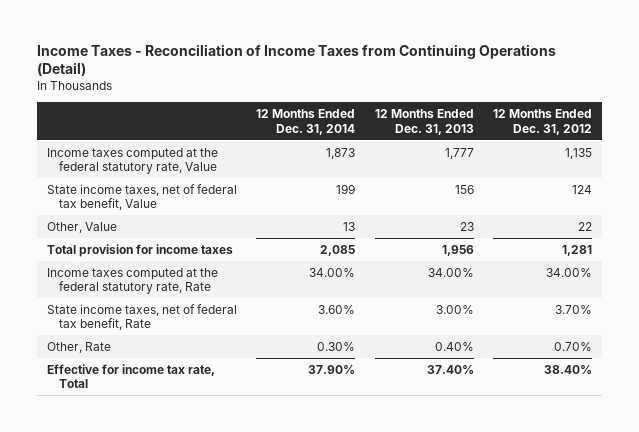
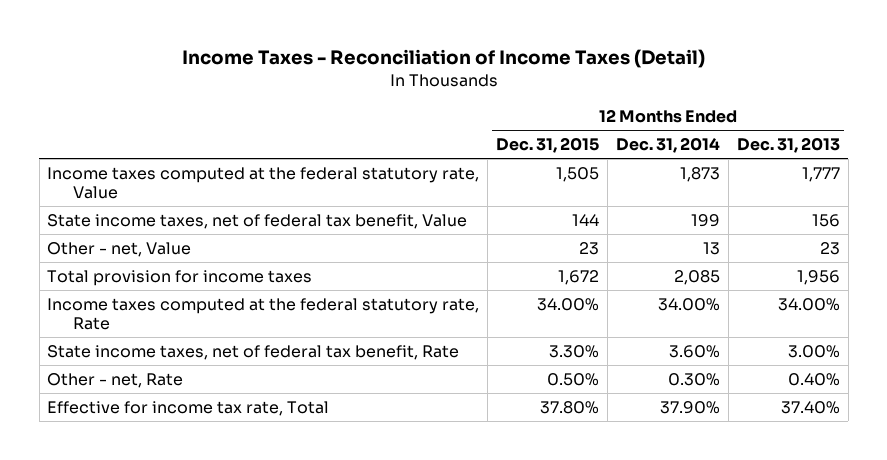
- Income Taxes - Reconciliation of Income Taxes from Continuing Operations (Detail)
+ Income Taxes - Reconciliation of Income Taxes (Detail)
- | 12 Months Ended Dec. 31, 2014 | 12 Months Ended Dec. 31, 2013 | 12 Months Ended Dec. 31, 2012
+ | 12 Months Ended Dec. 31, 2015 | 12 Months Ended Dec. 31, 2014 | 12 Months Ended Dec. 31, 2013
- Other, Value | 13 | 23 | 22
+ Other - net, Value | 23 | 13 | 23
- Other, Rate | 0.30% | 0.40% | 0.70%
+ Other - net, Rate | 0.50% | 0.30% | 0.40%

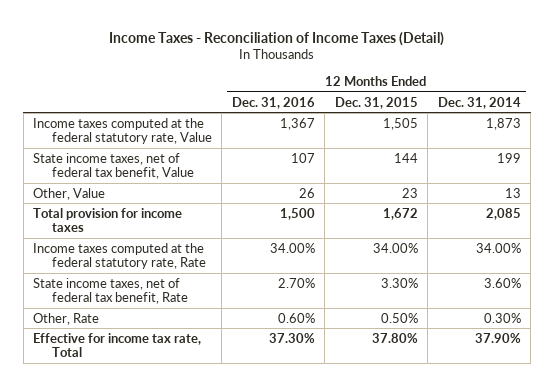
- | 12 Months Ended Dec. 31, 2015 | 12 Months Ended Dec. 31, 2014 | 12 Months Ended Dec. 31, 2013
+ | 12 Months Ended Dec. 31, 2016 | 12 Months Ended Dec. 31, 2015 | 12 Months Ended Dec. 31, 2014
- Other - net, Value | 23 | 13 | 23
+ Other, Value | 26 | 23 | 13
- Other - net, Rate | 0.50% | 0.30% | 0.40%
+ Other, Rate | 0.60% | 0.50% | 0.30%

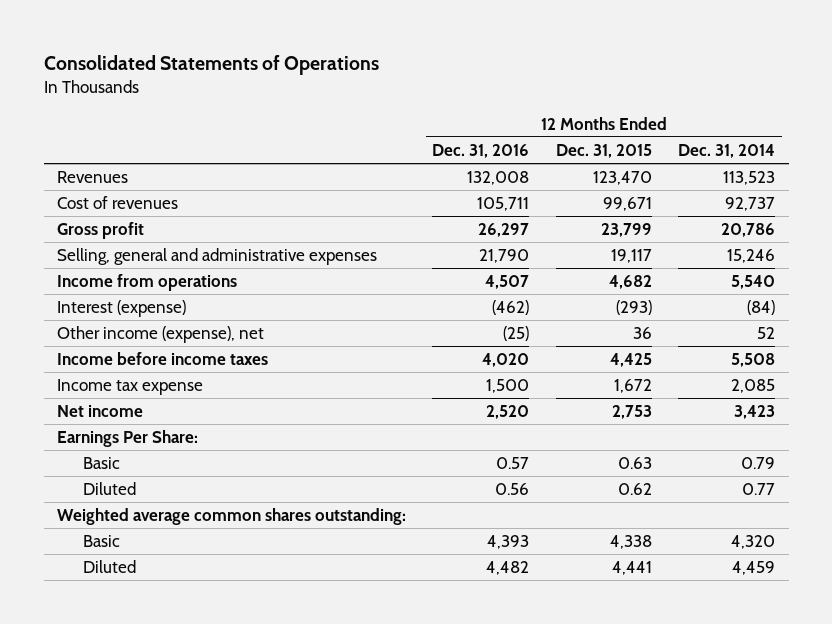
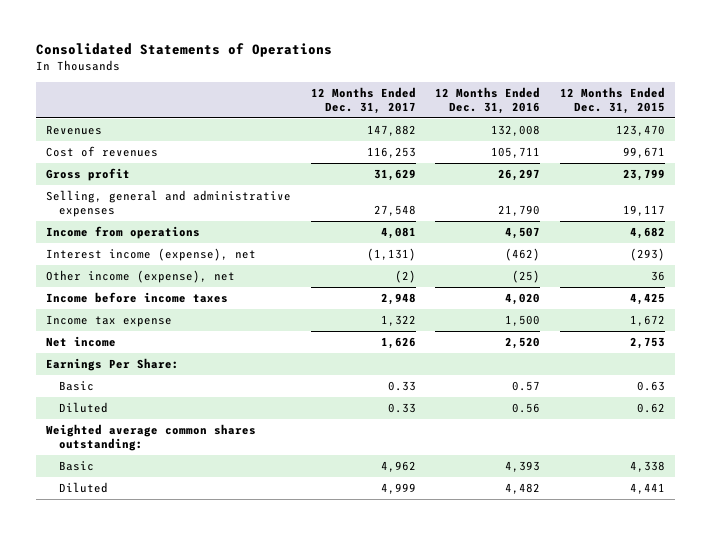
- | 12 Months Ended Dec. 31, 2016 | 12 Months Ended Dec. 31, 2015 | 12 Months Ended Dec. 31, 2014
+ | 12 Months Ended Dec. 31, 2017 | 12 Months Ended Dec. 31, 2016 | 12 Months Ended Dec. 31, 2015
- Interest (expense) | (462) | (293) | (84)
+ Interest income (expense), net | (1,131) | (462) | (293)

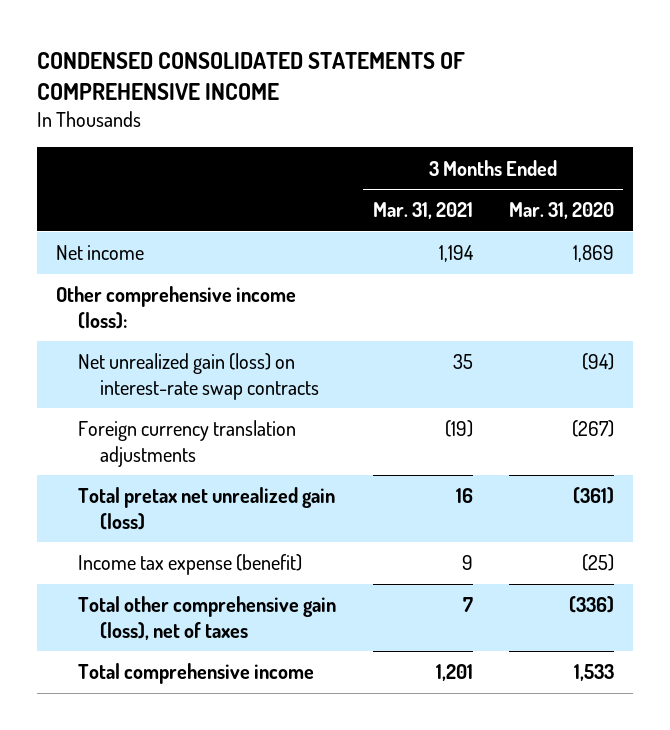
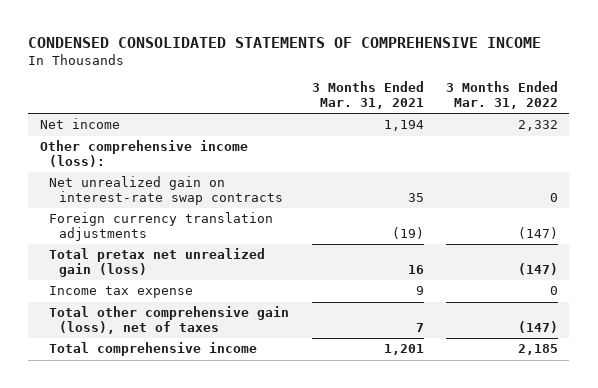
- | 3 Months Ended Mar. 31, 2021 | 3 Months Ended Mar. 31, 2020
+ | 3 Months Ended Mar. 31, 2021 | 3 Months Ended Mar. 31, 2022
- Net unrealized gain (loss) on interest-rate swap contracts | 35 | (94)
+ Net unrealized gain on interest-rate swap contracts | 35 | 0
- Income tax expense (benefit) | 9 | (25)
+ Income tax expense | 9 | 0

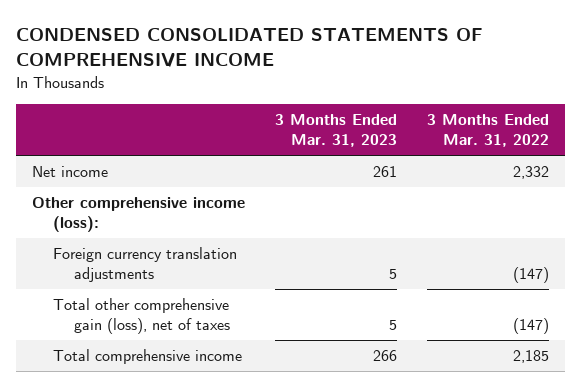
- | 3 Months Ended Mar. 31, 2021 | 3 Months Ended Mar. 31, 2022
+ | 3 Months Ended Mar. 31, 2023 | 3 Months Ended Mar. 31, 2022
- Net unrealized gain on interest-rate swap contracts | 35 | 0
- Total pretax net unrealized gain (loss) | 16 | (147)
- Income tax expense | 9 | 0

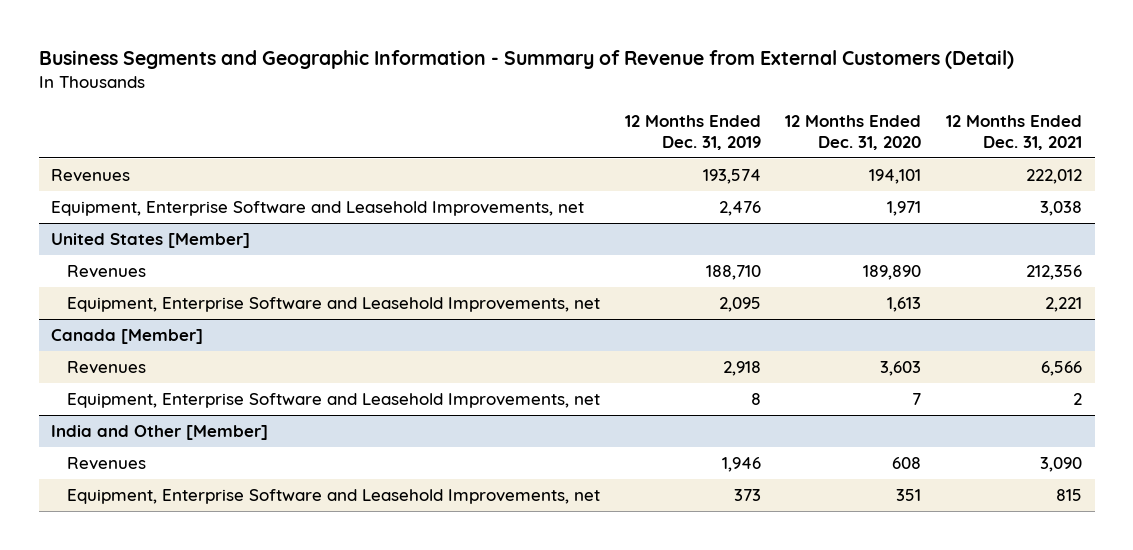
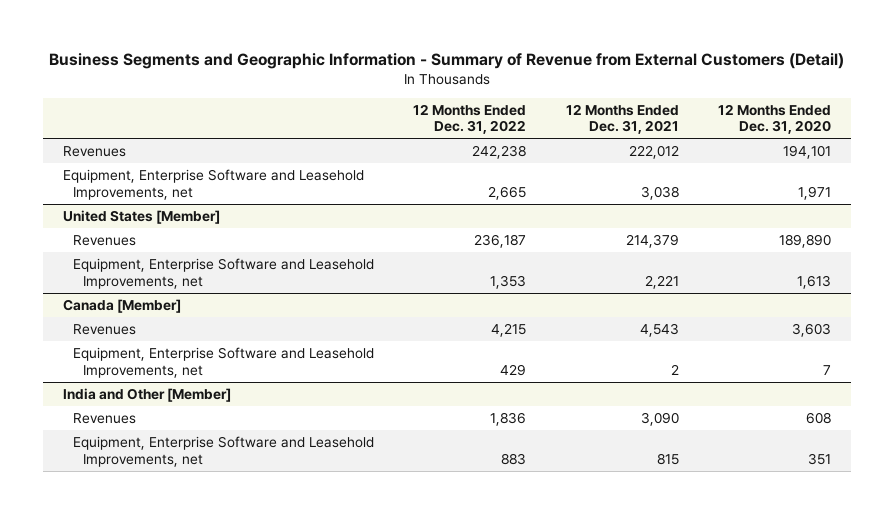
- | 12 Months Ended Dec. 31, 2019 | 12 Months Ended Dec. 31, 2020 | 12 Months Ended Dec. 31, 2021
+ | 12 Months Ended Dec. 31, 2022 | 12 Months Ended Dec. 31, 2021 | 12 Months Ended Dec. 31, 2020
@ United States [Member]
- Revenues | 188,710 | 189,890 | 212,356
+ Revenues | 236,187 | 214,379 | 189,890
@ Canada [Member]
- Revenues | 2,918 | 3,603 | 6,566
+ Revenues | 4,215 | 4,543 | 3,603

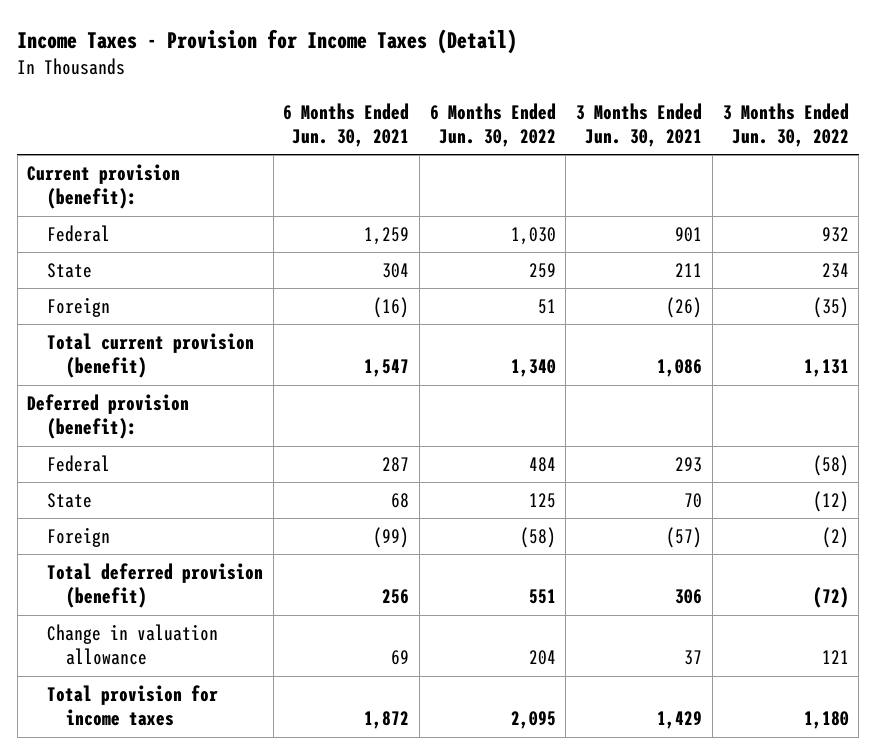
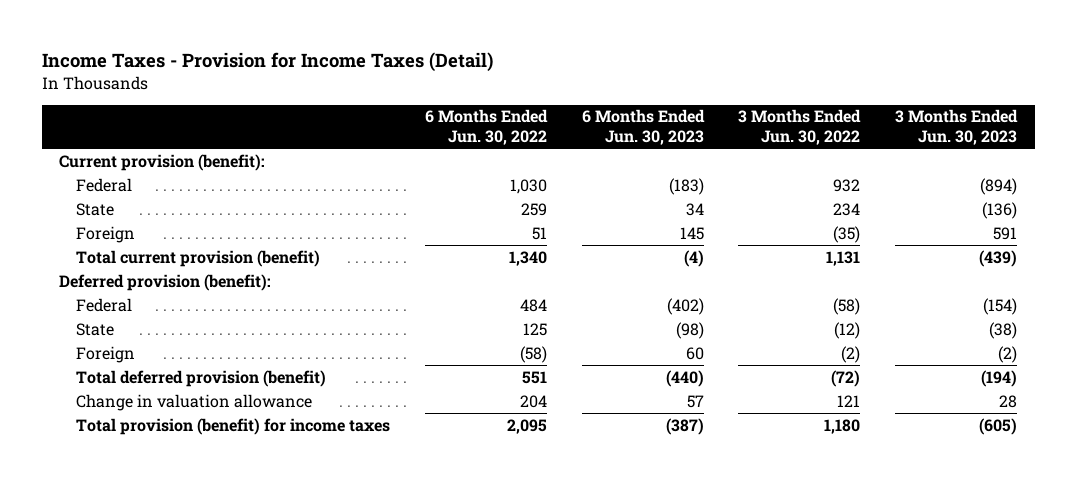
- | 6 Months Ended Jun. 30, 2021 | 6 Months Ended Jun. 30, 2022 | 3 Months Ended Jun. 30, 2021 | 3 Months Ended Jun. 30, 2022
+ | 6 Months Ended Jun. 30, 2022 | 6 Months Ended Jun. 30, 2023 | 3 Months Ended Jun. 30, 2022 | 3 Months Ended Jun. 30, 2023
- Total provision for income taxes | 1,872 | 2,095 | 1,429 | 1,180
+ Total provision (benefit) for income taxes | 2,095 | (387) | 1,180 | (605)

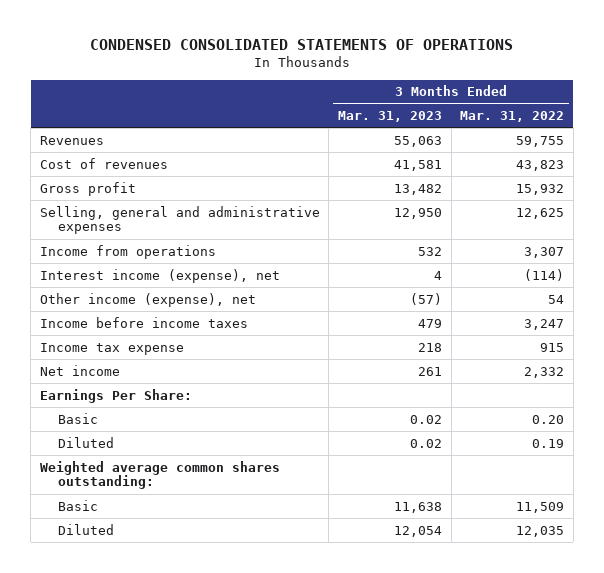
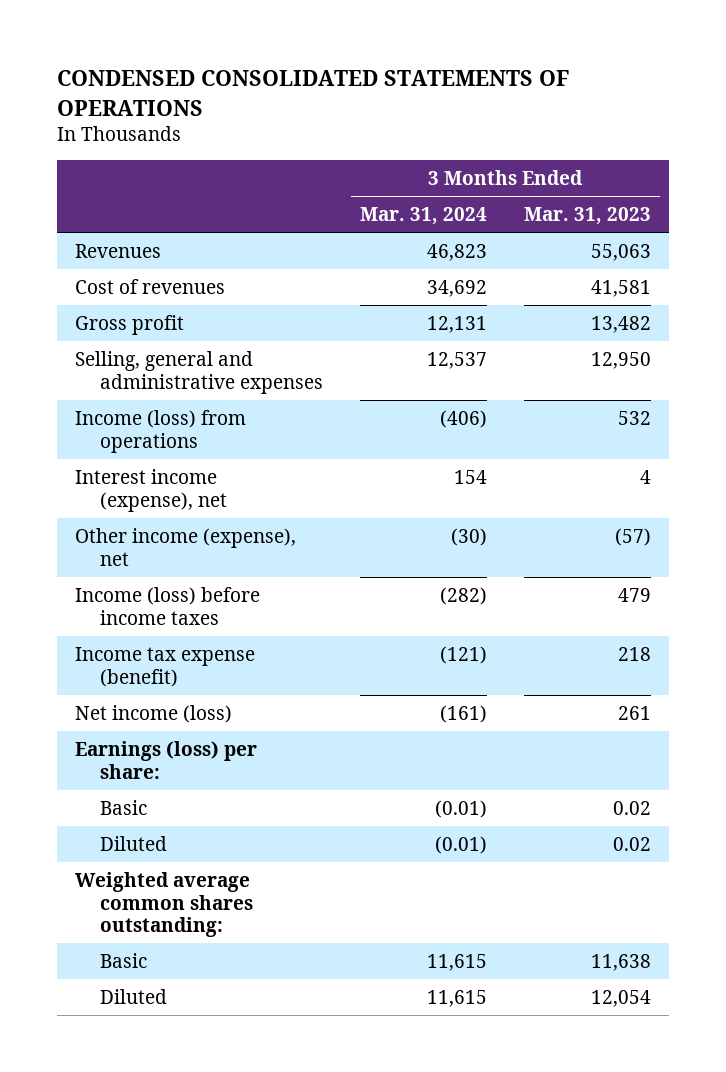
- | 3 Months Ended Mar. 31, 2023 | 3 Months Ended Mar. 31, 2022
+ | 3 Months Ended Mar. 31, 2024 | 3 Months Ended Mar. 31, 2023
- Income from operations | 532 | 3,307
+ Income (loss) from operations | (406) | 532
- Income before income taxes | 479 | 3,247
- Income tax expense | 218 | 915
- Net income | 261 | 2,332
- Earnings Per Share:
+ Income (loss) before income taxes | (282) | 479
+ Income tax expense (benefit) | (121) | 218
+ Net income (loss) | (161) | 261
+ Earnings (loss) per share:

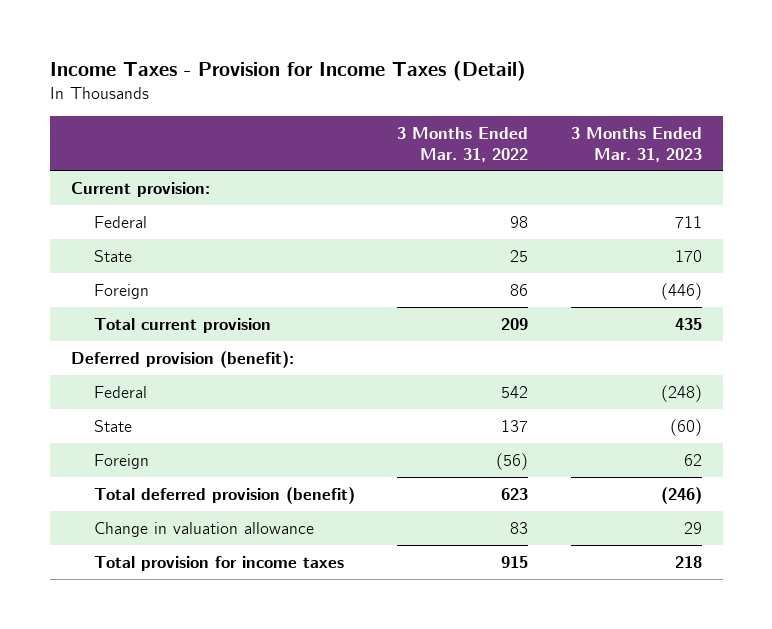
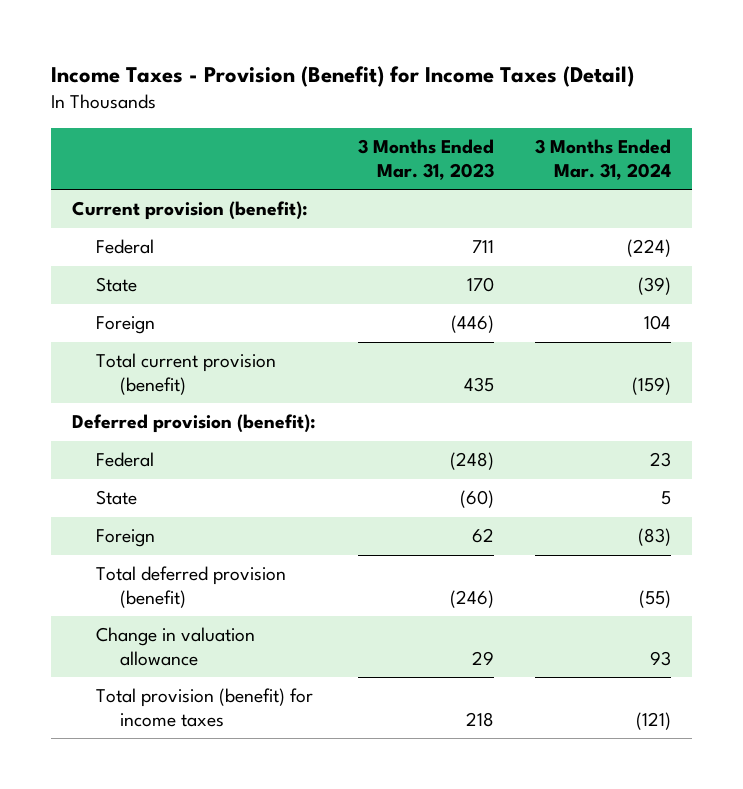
- Income Taxes - Provision for Income Taxes (Detail)
+ Income Taxes - Provision (Benefit) for Income Taxes (Detail)
- | 3 Months Ended Mar. 31, 2022 | 3 Months Ended Mar. 31, 2023
+ | 3 Months Ended Mar. 31, 2023 | 3 Months Ended Mar. 31, 2024
- Current provision:
+ Current provision (benefit):
- Total current provision | 209 | 435
+ Total current provision (benefit) | 435 | (159)
- Total provision for income taxes | 915 | 218
+ Total provision (benefit) for income taxes | 218 | (121)

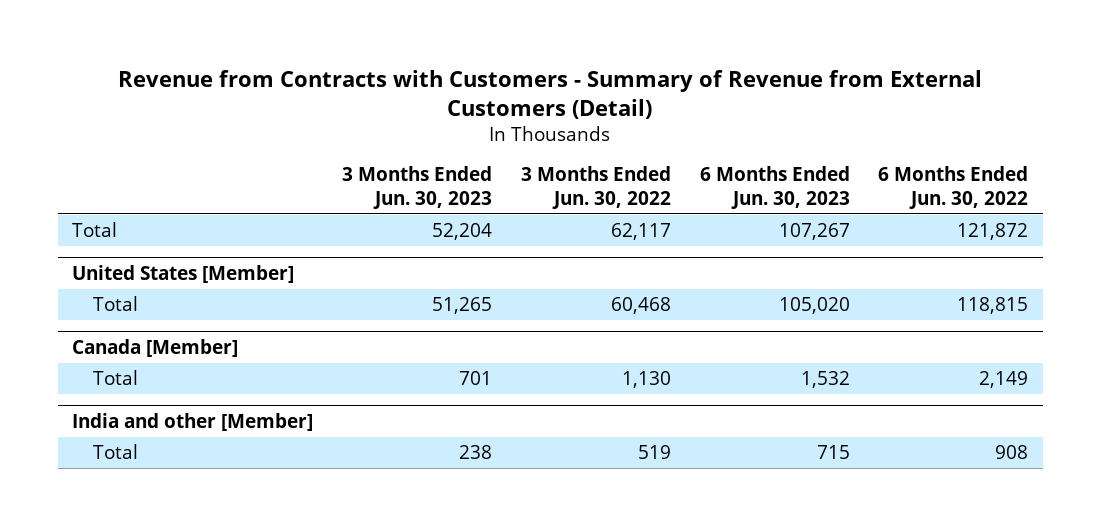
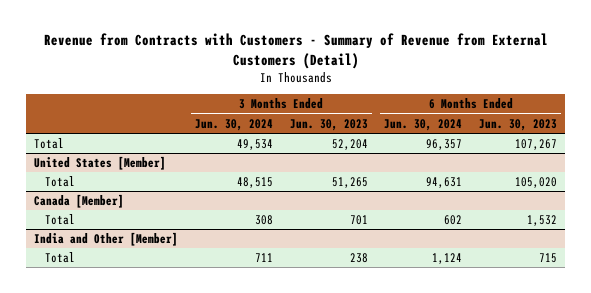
- | 3 Months Ended Jun. 30, 2023 | 3 Months Ended Jun. 30, 2022 | 6 Months Ended Jun. 30, 2023 | 6 Months Ended Jun. 30, 2022
+ | 3 Months Ended Jun. 30, 2024 | 3 Months Ended Jun. 30, 2023 | 6 Months Ended Jun. 30, 2024 | 6 Months Ended Jun. 30, 2023
- India and other [Member]
+ India and Other [Member]

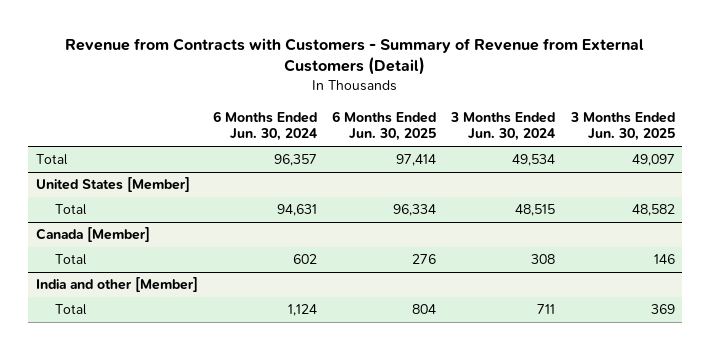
- | 3 Months Ended Jun. 30, 2024 | 3 Months Ended Jun. 30, 2023 | 6 Months Ended Jun. 30, 2024 | 6 Months Ended Jun. 30, 2023
+ | 6 Months Ended Jun. 30, 2024 | 6 Months Ended Jun. 30, 2025 | 3 Months Ended Jun. 30, 2024 | 3 Months Ended Jun. 30, 2025
- India and Other [Member]
+ India and other [Member]

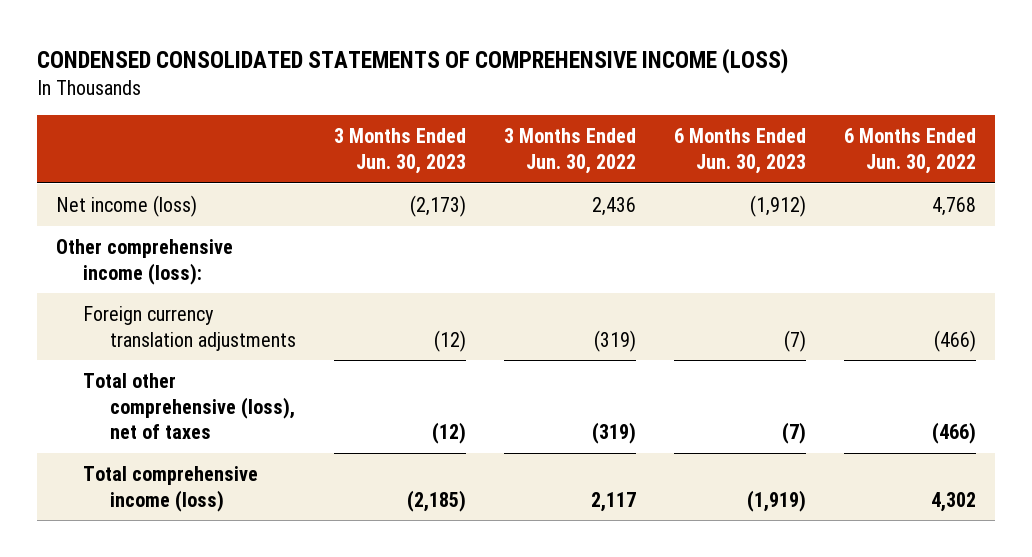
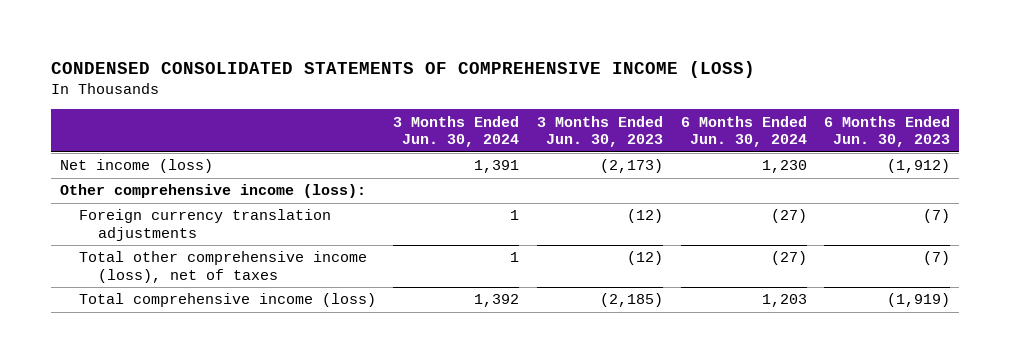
- | 3 Months Ended Jun. 30, 2023 | 3 Months Ended Jun. 30, 2022 | 6 Months Ended Jun. 30, 2023 | 6 Months Ended Jun. 30, 2022
+ | 3 Months Ended Jun. 30, 2024 | 3 Months Ended Jun. 30, 2023 | 6 Months Ended Jun. 30, 2024 | 6 Months Ended Jun. 30, 2023
- Total other comprehensive (loss), net of taxes | (12) | (319) | (7) | (466)
+ Total other comprehensive income (loss), net of taxes | 1 | (12) | (27) | (7)

